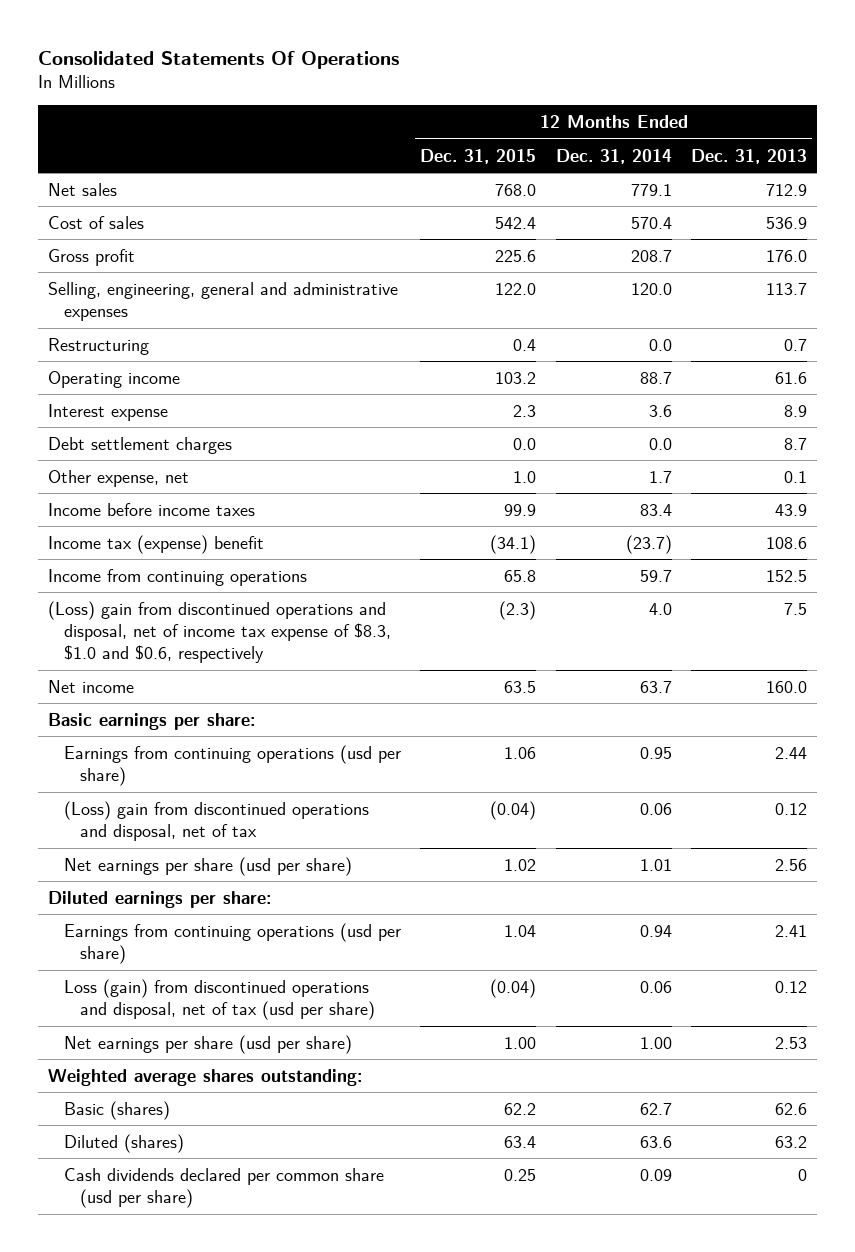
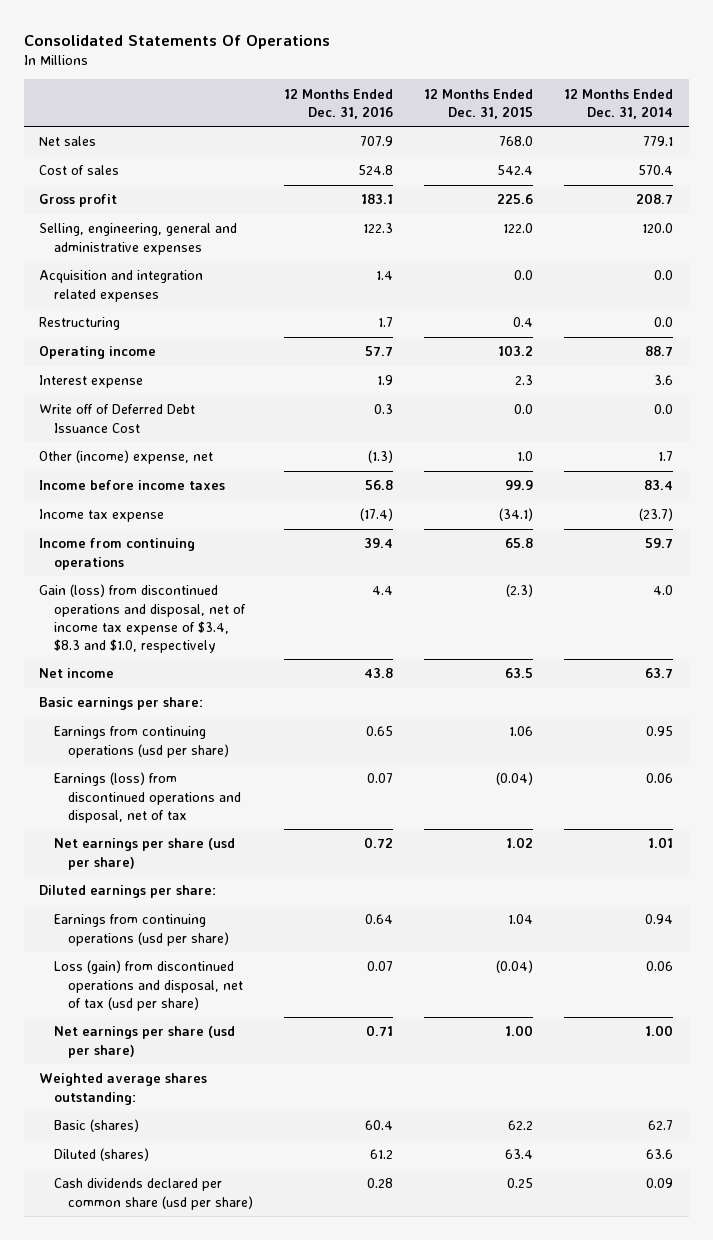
- | 12 Months Ended Dec. 31, 2015 | 12 Months Ended Dec. 31, 2014 | 12 Months Ended Dec. 31, 2013
+ | 12 Months Ended Dec. 31, 2016 | 12 Months Ended Dec. 31, 2015 | 12 Months Ended Dec. 31, 2014
+ Acquisition and integration related expenses | 1.4 | 0.0 | 0.0
- Debt settlement charges | 0.0 | 0.0 | 8.7
- Other expense, net | 1.0 | 1.7 | 0.1
+ Write off of Deferred Debt Issuance Cost | 0.3 | 0.0 | 0.0
+ Other (income) expense, net | (1.3) | 1.0 | 1.7
- Income tax (expense) benefit | (34.1) | (23.7) | 108.6
+ Income tax expense | (17.4) | (34.1) | (23.7)
- (Loss) gain from discontinued operations and disposal, net of income tax expense of $8.3, $1.0 and $0.6, respectively | (2.3) | 4.0 | 7.5
+ Gain (loss) from discontinued operations and disposal, net of income tax expense of $3.4, $8.3 and $1.0, respectively | 4.4 | (2.3) | 4.0
- (Loss) gain from discontinued operations and disposal, net of tax | (0.04) | 0.06 | 0.12
+ Earnings (loss) from discontinued operations and disposal, net of tax | 0.07 | (0.04) | 0.06

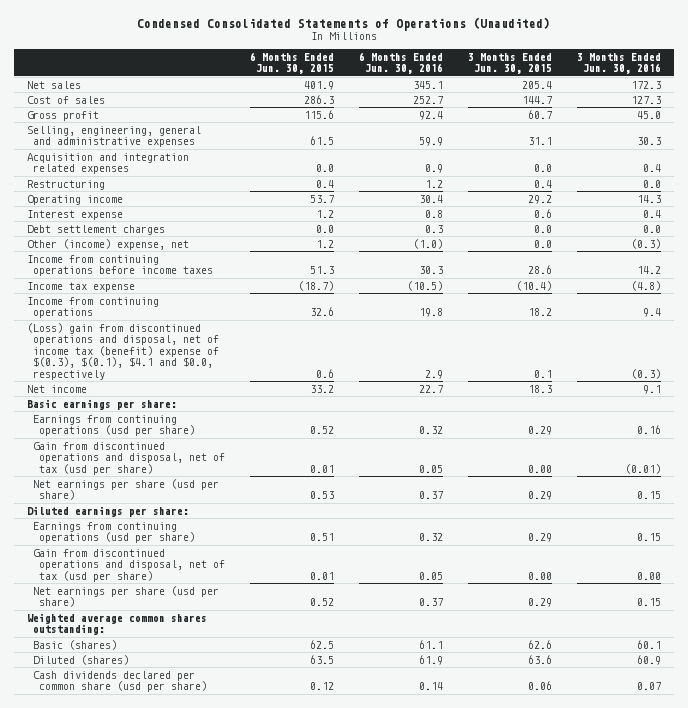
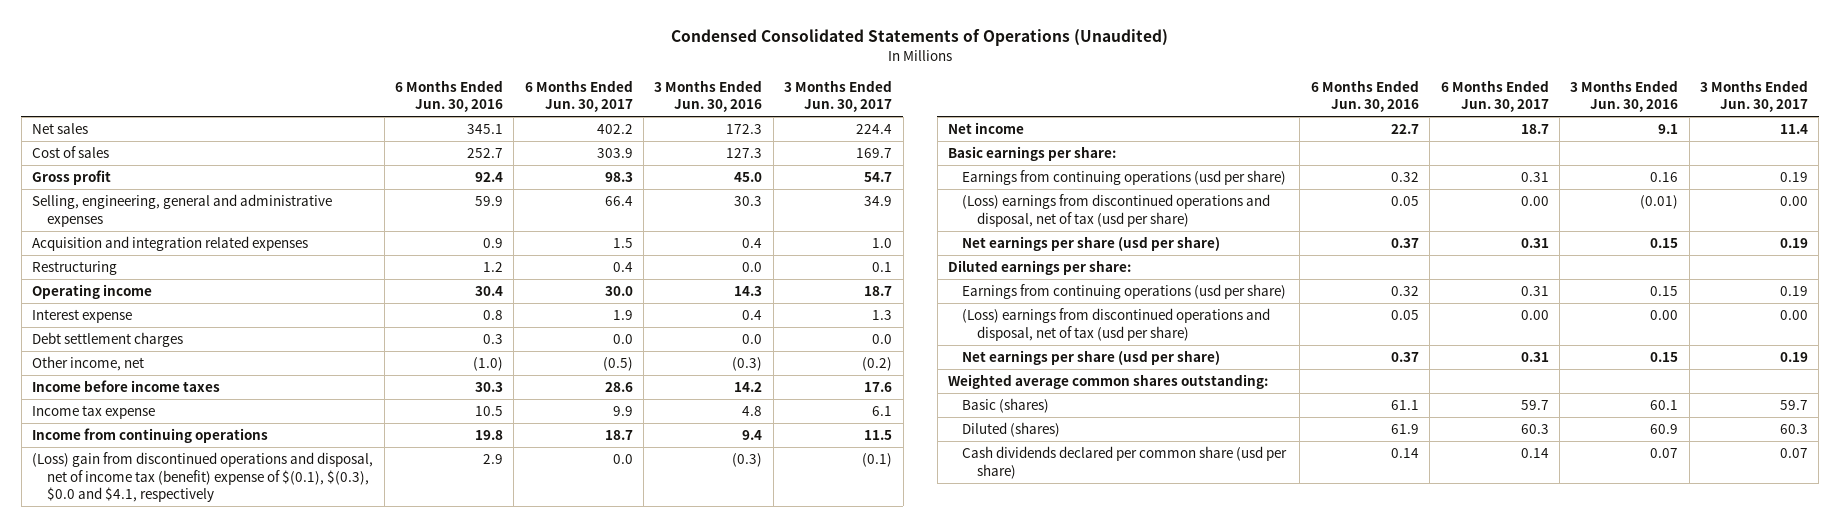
- | 6 Months Ended Jun. 30, 2015 | 6 Months Ended Jun. 30, 2016 | 3 Months Ended Jun. 30, 2015 | 3 Months Ended Jun. 30, 2016
+ | 6 Months Ended Jun. 30, 2016 | 6 Months Ended Jun. 30, 2017 | 3 Months Ended Jun. 30, 2016 | 3 Months Ended Jun. 30, 2017
- Other (income) expense, net | 1.2 | (1.0) | 0.0 | (0.3)
- Income from continuing operations before income taxes | 51.3 | 30.3 | 28.6 | 14.2
- Income tax expense | (18.7) | (10.5) | (10.4) | (4.8)
+ Other income, net | (1.0) | (0.5) | (0.3) | (0.2)
+ Income before income taxes | 30.3 | 28.6 | 14.2 | 17.6
+ Income tax expense | 10.5 | 9.9 | 4.8 | 6.1
- (Loss) gain from discontinued operations and disposal, net of income tax (benefit) expense of $(0.3), $(0.1), $4.1 and $0.0, respectively | 0.6 | 2.9 | 0.1 | (0.3)
+ (Loss) gain from discontinued operations and disposal, net of income tax (benefit) expense of $(0.1), $(0.3), $0.0 and $4.1, respectively | 2.9 | 0.0 | (0.3) | (0.1)
- Gain from discontinued operations and disposal, net of tax (usd per share) | 0.01 | 0.05 | 0.00 | (0.01)
+ (Loss) earnings from discontinued operations and disposal, net of tax (usd per share) | 0.05 | 0.00 | (0.01) | 0.00
- Gain from discontinued operations and disposal, net of tax (usd per share) | 0.01 | 0.05 | 0.00 | 0.00
+ (Loss) earnings from discontinued operations and disposal, net of tax (usd per share) | 0.05 | 0.00 | 0.00 | 0.00

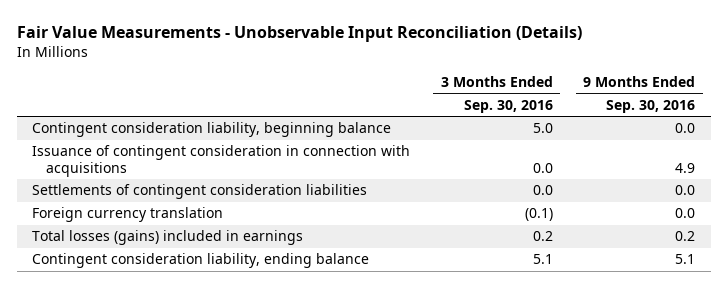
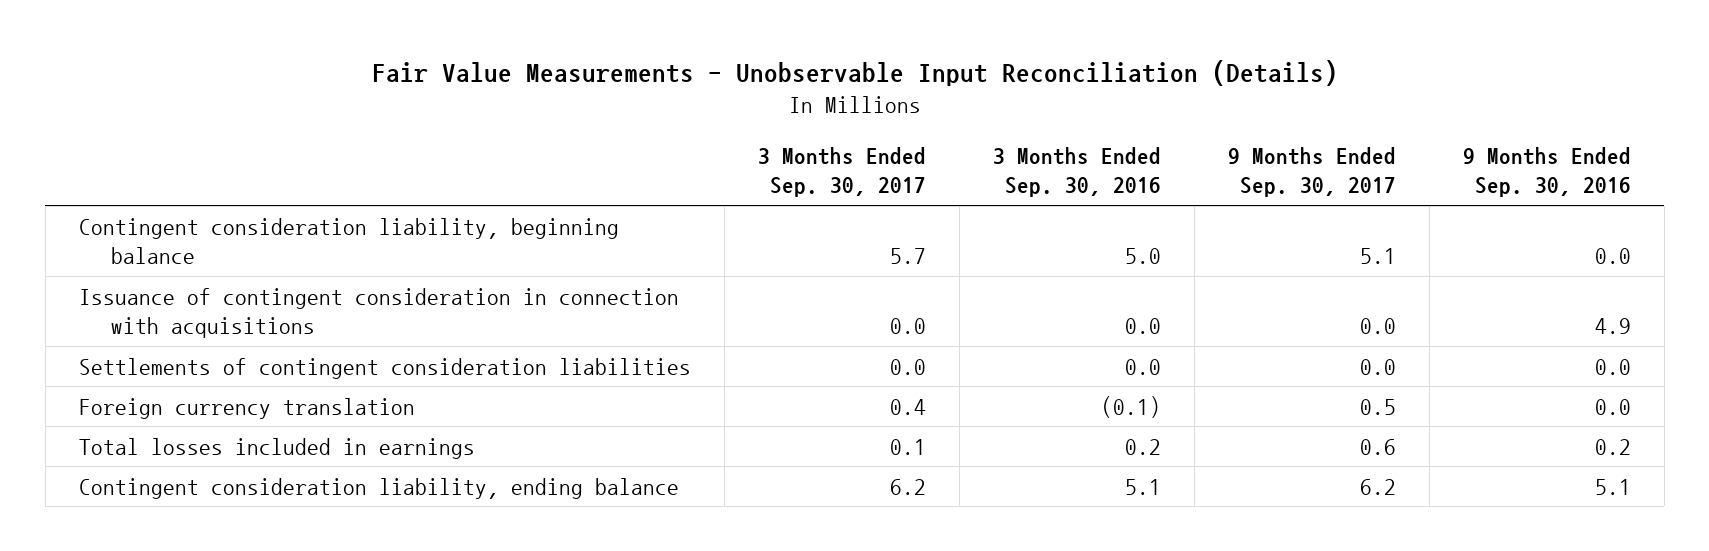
- | 3 Months Ended Sep. 30, 2016 | 9 Months Ended Sep. 30, 2016
+ | 3 Months Ended Sep. 30, 2017 | 3 Months Ended Sep. 30, 2016 | 9 Months Ended Sep. 30, 2017 | 9 Months Ended Sep. 30, 2016
- Total losses (gains) included in earnings | 0.2 | 0.2
+ Total losses included in earnings | 0.1 | 0.2 | 0.6 | 0.2

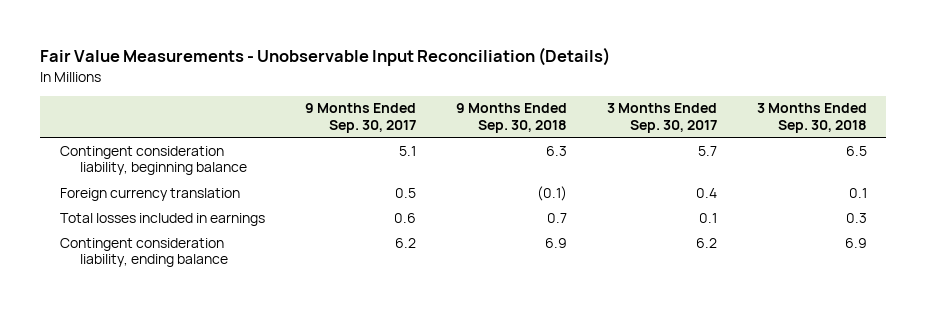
- | 3 Months Ended Sep. 30, 2017 | 3 Months Ended Sep. 30, 2016 | 9 Months Ended Sep. 30, 2017 | 9 Months Ended Sep. 30, 2016
+ | 9 Months Ended Sep. 30, 2017 | 9 Months Ended Sep. 30, 2018 | 3 Months Ended Sep. 30, 2017 | 3 Months Ended Sep. 30, 2018
- Issuance of contingent consideration in connection with acquisitions | 0.0 | 0.0 | 0.0 | 4.9
- Settlements of contingent consideration liabilities | 0.0 | 0.0 | 0.0 | 0.0

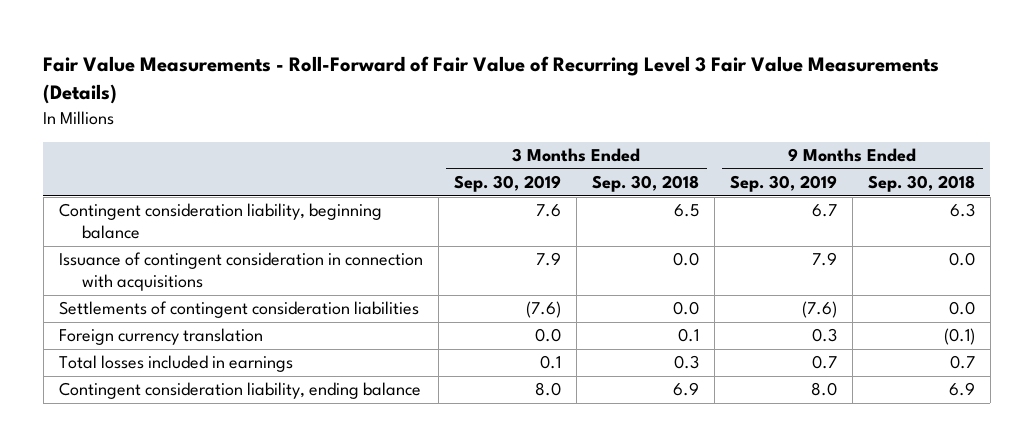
- Fair Value Measurements - Unobservable Input Reconciliation (Details)
+ Fair Value Measurements - Roll-Forward of Fair Value of Recurring Level 3 Fair Value Measurements (Details)
- | 9 Months Ended Sep. 30, 2017 | 9 Months Ended Sep. 30, 2018 | 3 Months Ended Sep. 30, 2017 | 3 Months Ended Sep. 30, 2018
+ | 3 Months Ended Sep. 30, 2019 | 3 Months Ended Sep. 30, 2018 | 9 Months Ended Sep. 30, 2019 | 9 Months Ended Sep. 30, 2018
+ Issuance of contingent consideration in connection with acquisitions | 7.9 | 0.0 | 7.9 | 0.0
+ Settlements of contingent consideration liabilities | (7.6) | 0.0 | (7.6) | 0.0

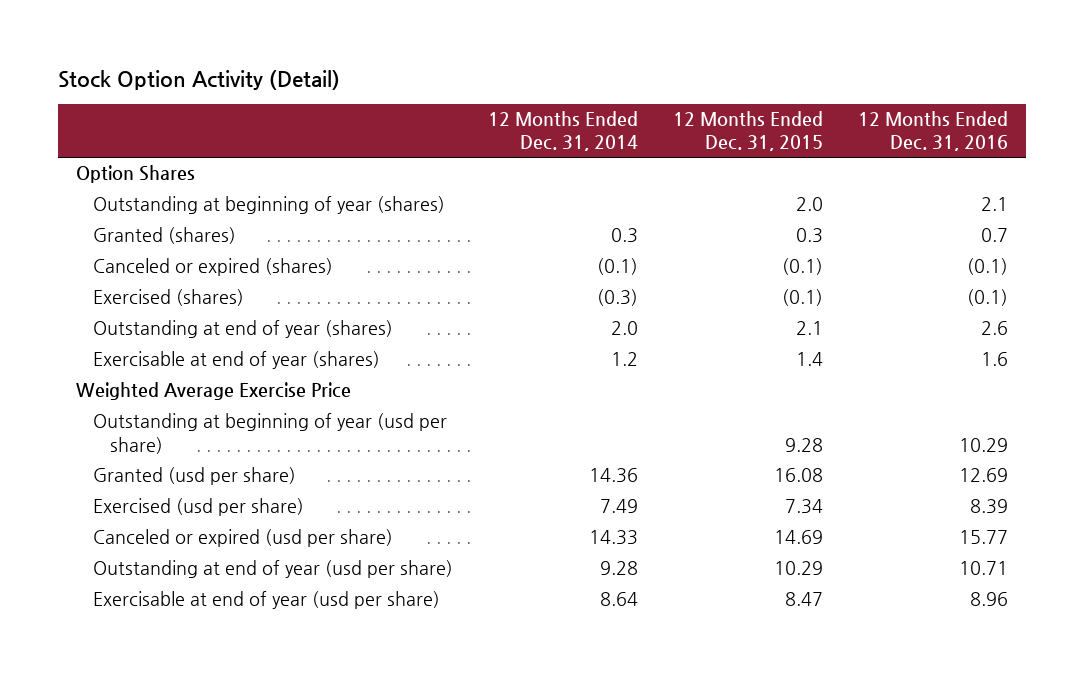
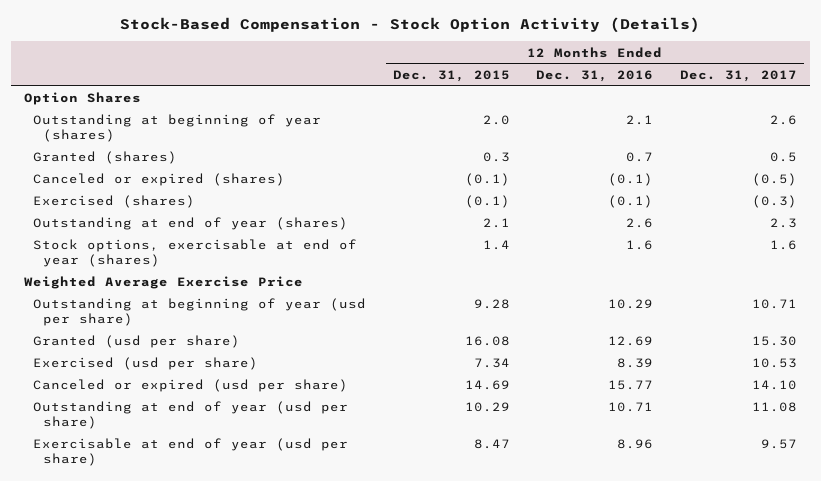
- Stock Option Activity (Detail)
+ Stock-Based Compensation - Stock Option Activity (Details)
- | 12 Months Ended Dec. 31, 2014 | 12 Months Ended Dec. 31, 2015 | 12 Months Ended Dec. 31, 2016
+ | 12 Months Ended Dec. 31, 2015 | 12 Months Ended Dec. 31, 2016 | 12 Months Ended Dec. 31, 2017
- Exercisable at end of year (shares) | 1.2 | 1.4 | 1.6
+ Stock options, exercisable at end of year (shares) | 1.4 | 1.6 | 1.6

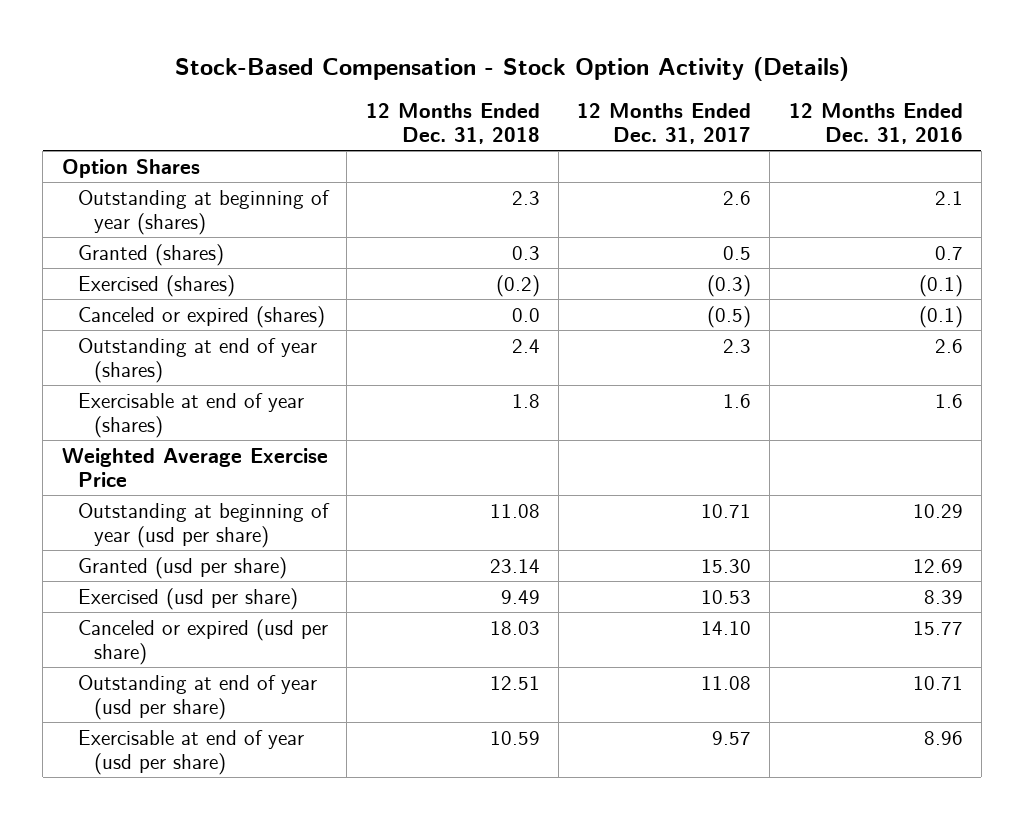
- | 12 Months Ended Dec. 31, 2015 | 12 Months Ended Dec. 31, 2016 | 12 Months Ended Dec. 31, 2017
+ | 12 Months Ended Dec. 31, 2018 | 12 Months Ended Dec. 31, 2017 | 12 Months Ended Dec. 31, 2016
moved down: Canceled or expired (shares) | 0.0 | (0.5) | (0.1)
- Stock options, exercisable at end of year (shares) | 1.4 | 1.6 | 1.6
+ Exercisable at end of year (shares) | 1.8 | 1.6 | 1.6

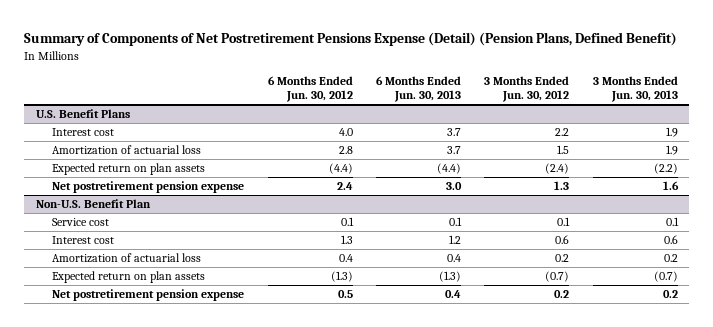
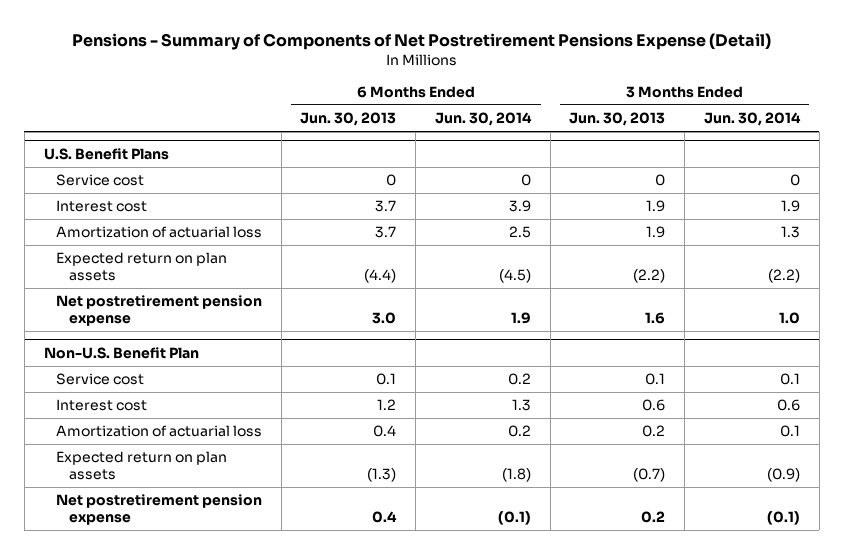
- Summary of Components of Net Postretirement Pensions Expense (Detail) (Pension Plans, Defined Benefit)
+ Pensions - Summary of Components of Net Postretirement Pensions Expense (Detail)
- | 6 Months Ended Jun. 30, 2012 | 6 Months Ended Jun. 30, 2013 | 3 Months Ended Jun. 30, 2012 | 3 Months Ended Jun. 30, 2013
+ | 6 Months Ended Jun. 30, 2013 | 6 Months Ended Jun. 30, 2014 | 3 Months Ended Jun. 30, 2013 | 3 Months Ended Jun. 30, 2014
@ U.S. Benefit Plans
+ Service cost | 0 | 0 | 0 | 0

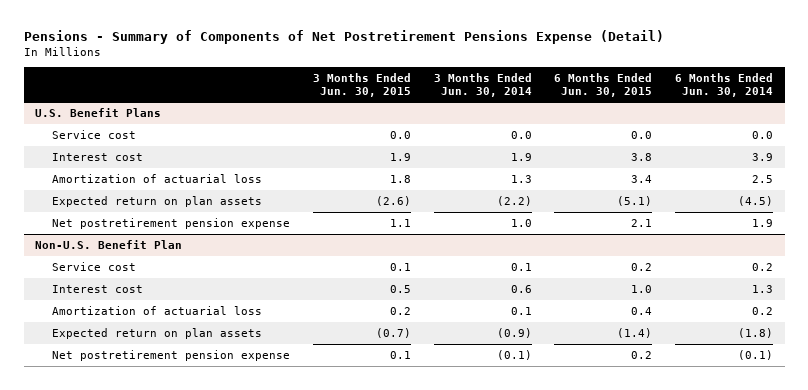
- | 6 Months Ended Jun. 30, 2013 | 6 Months Ended Jun. 30, 2014 | 3 Months Ended Jun. 30, 2013 | 3 Months Ended Jun. 30, 2014
+ | 3 Months Ended Jun. 30, 2015 | 3 Months Ended Jun. 30, 2014 | 6 Months Ended Jun. 30, 2015 | 6 Months Ended Jun. 30, 2014
@ U.S. Benefit Plans
- Service cost | 0 | 0 | 0 | 0
+ Service cost | 0.0 | 0.0 | 0.0 | 0.0

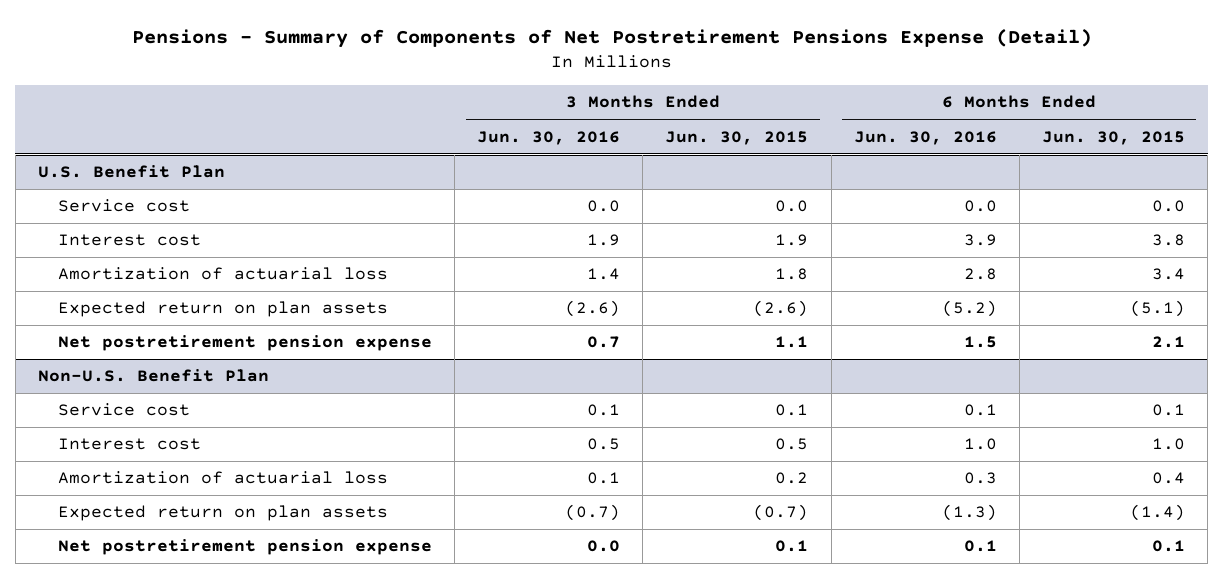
- | 3 Months Ended Jun. 30, 2015 | 3 Months Ended Jun. 30, 2014 | 6 Months Ended Jun. 30, 2015 | 6 Months Ended Jun. 30, 2014
+ | 3 Months Ended Jun. 30, 2016 | 3 Months Ended Jun. 30, 2015 | 6 Months Ended Jun. 30, 2016 | 6 Months Ended Jun. 30, 2015
- U.S. Benefit Plans
+ U.S. Benefit Plan
@ Non-U.S. Benefit Plan
- Service cost | 0.1 | 0.1 | 0.2 | 0.2
+ Service cost | 0.1 | 0.1 | 0.1 | 0.1
- Net postretirement pension expense | 0.1 | (0.1) | 0.2 | (0.1)
+ Net postretirement pension expense | 0.0 | 0.1 | 0.1 | 0.1

